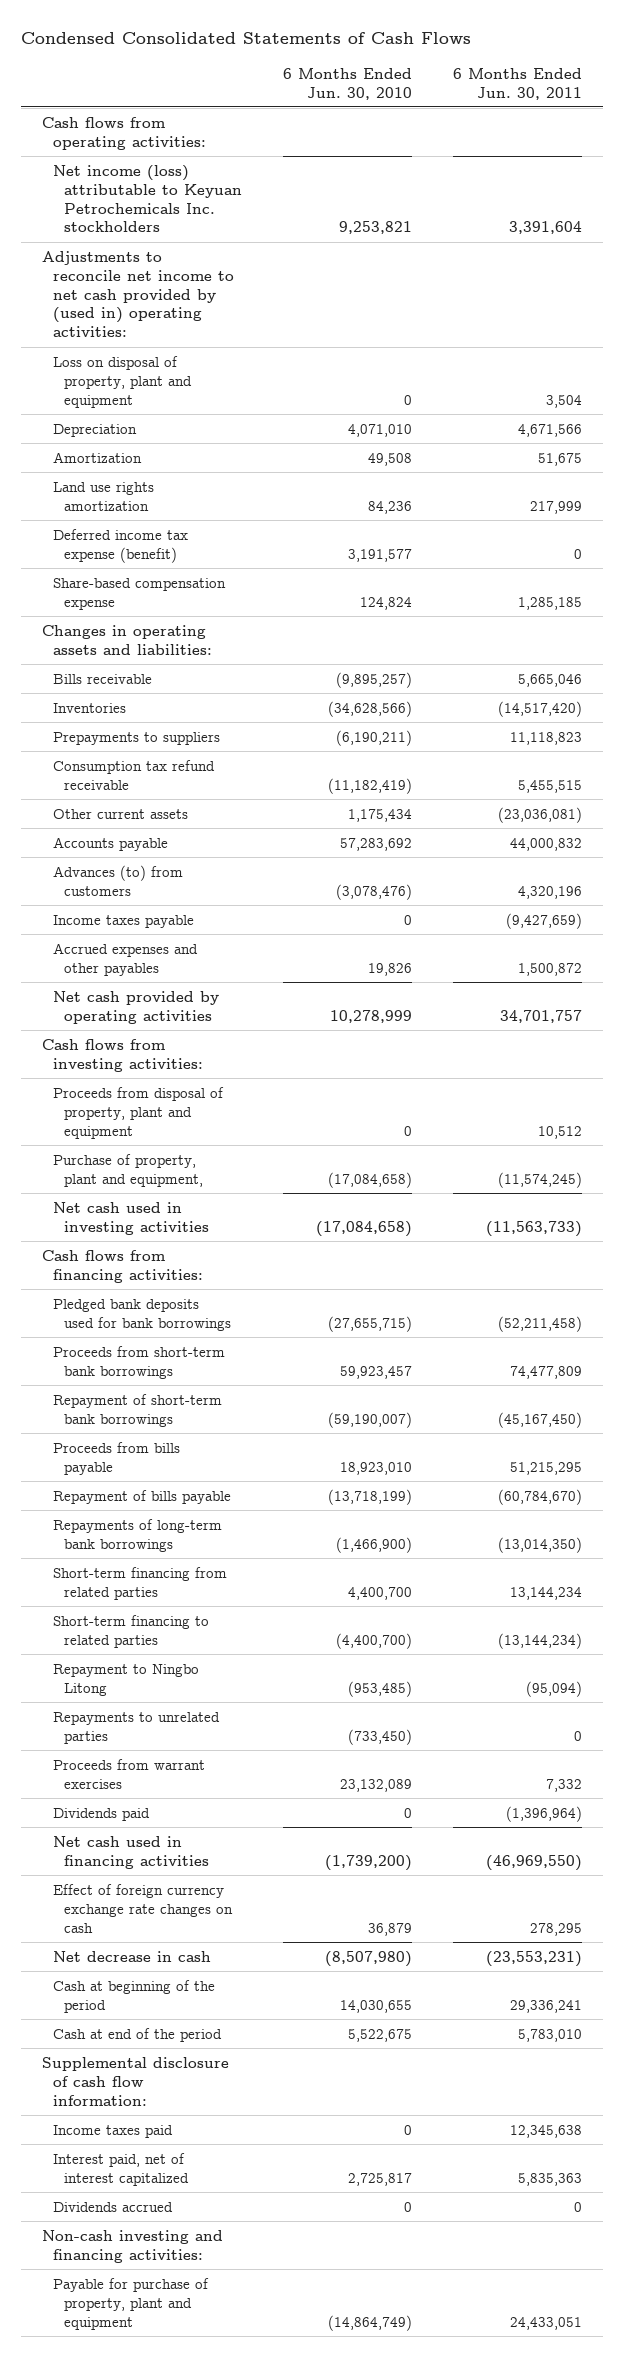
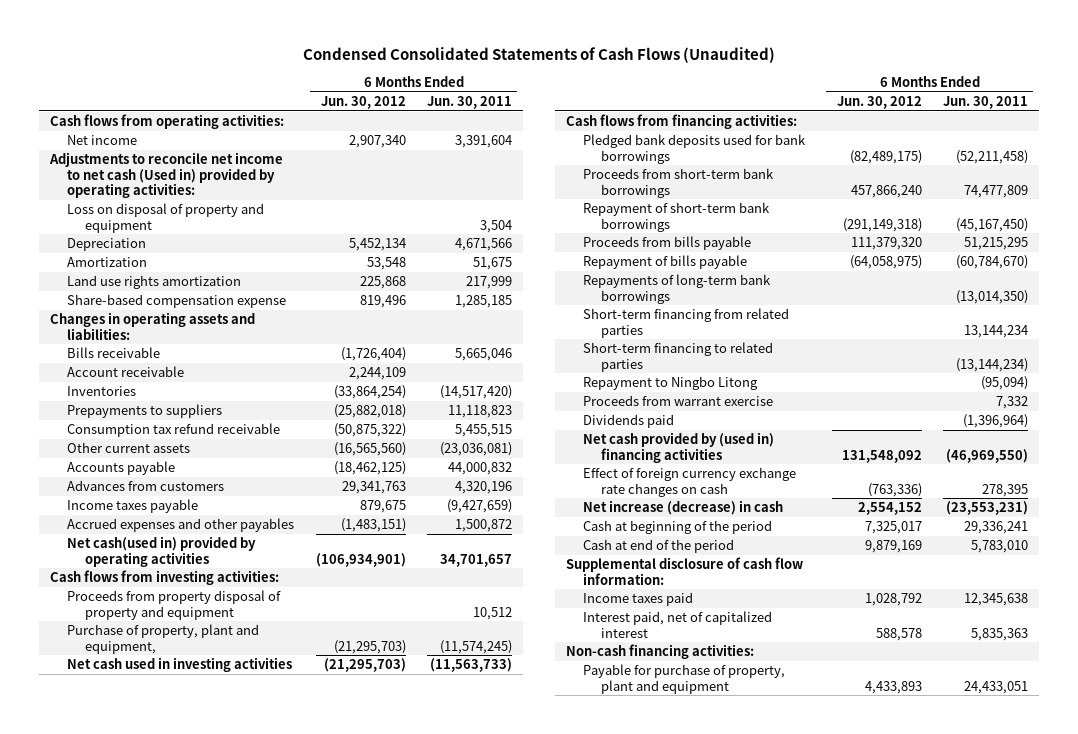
- Condensed Consolidated Statements of Cash Flows
+ Condensed Consolidated Statements of Cash Flows (Unaudited)
- | 6 Months Ended Jun. 30, 2010 | 6 Months Ended Jun. 30, 2011
+ | 6 Months Ended Jun. 30, 2012 | 6 Months Ended Jun. 30, 2011
- Net income (loss) attributable to Keyuan Petrochemicals Inc. stockholders | 9,253,821 | 3,391,604
- Adjustments to reconcile net income to net cash provided by (used in) operating activities:
- Loss on disposal of property, plant and equipment | 0 | 3,504
+ Net income | 2,907,340 | 3,391,604
+ Adjustments to reconcile net income to net cash (Used in) provided by operating activities:
+ Loss on disposal of property and equipment | | 3,504
- Deferred income tax expense (benefit) | 3,191,577 | 0
+ Account receivable | 2,244,109 |
- Advances (to) from customers | (3,078,476) | 4,320,196
+ Advances from customers | 29,341,763 | 4,320,196
- Net cash provided by operating activities | 10,278,999 | 34,701,757
+ Net cash(used in) provided by operating activities | (106,934,901) | 34,701,657
- Proceeds from disposal of property, plant and equipment | 0 | 10,512
+ Proceeds from property disposal of property and equipment | | 10,512
- Repayments to unrelated parties | (733,450) | 0
- Proceeds from warrant exercises | 23,132,089 | 7,332
+ Proceeds from warrant exercise | | 7,332
- Net cash used in financing activities | (1,739,200) | (46,969,550)
- Effect of foreign currency exchange rate changes on cash | 36,879 | 278,295
- Net decrease in cash | (8,507,980) | (23,553,231)
+ Net cash provided by (used in) financing activities | 131,548,092 | (46,969,550)
+ Effect of foreign currency exchange rate changes on cash | (763,336) | 278,395
+ Net increase (decrease) in cash | 2,554,152 | (23,553,231)
- Interest paid, net of interest capitalized | 2,725,817 | 5,835,363
- Dividends accrued | 0 | 0
- Non-cash investing and financing activities:
+ Interest paid, net of capitalized interest | 588,578 | 5,835,363
+ Non-cash financing activities:

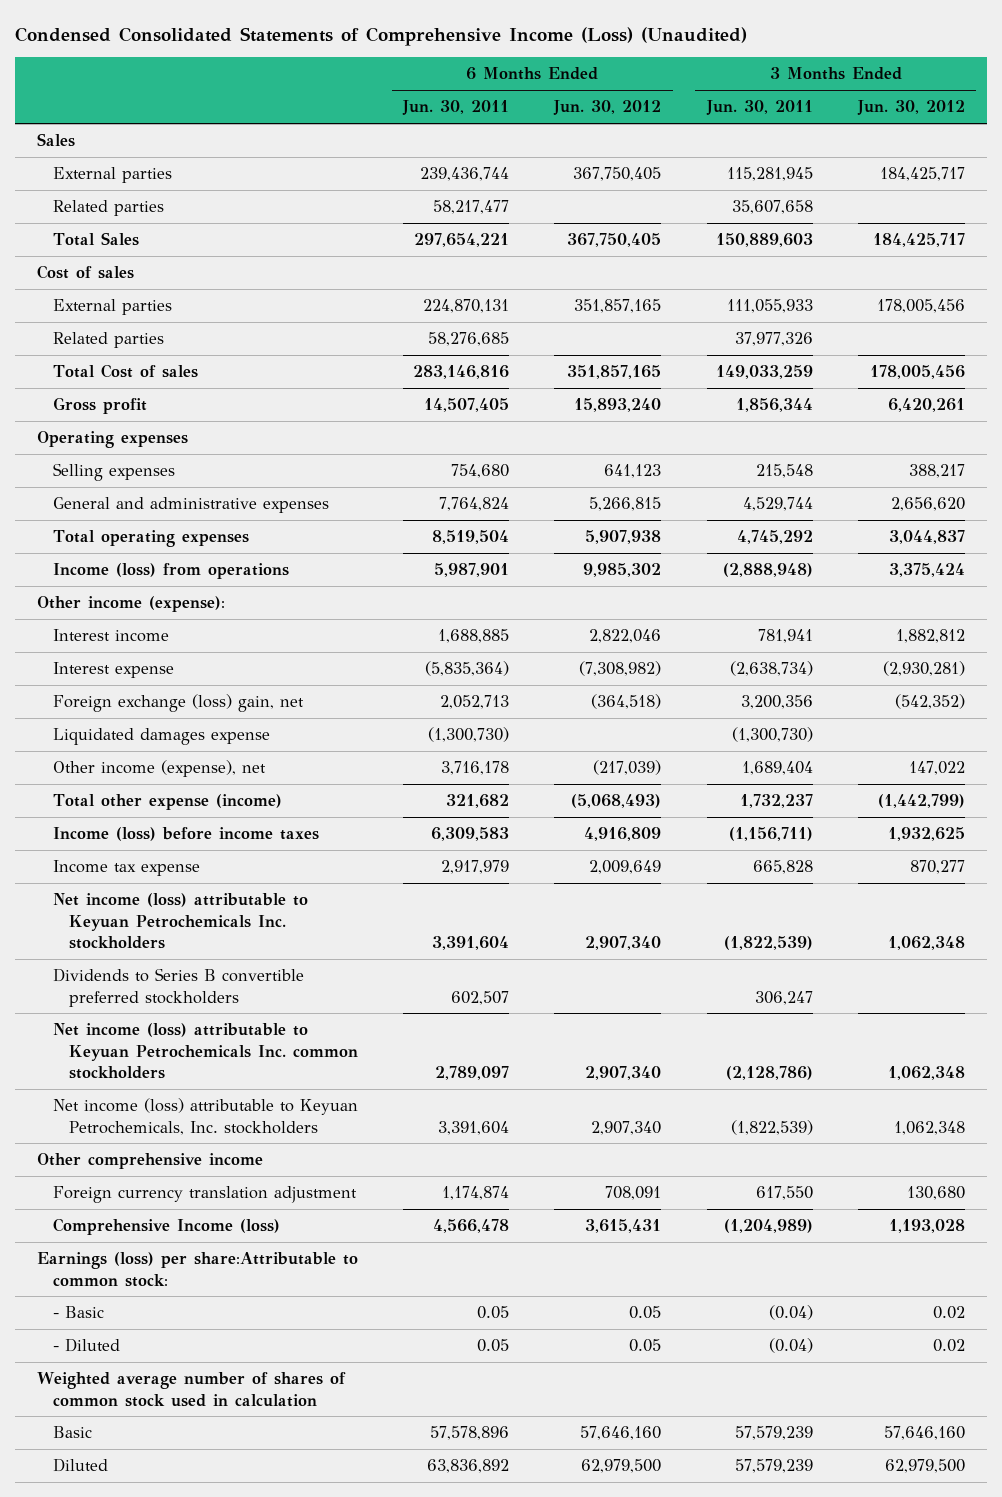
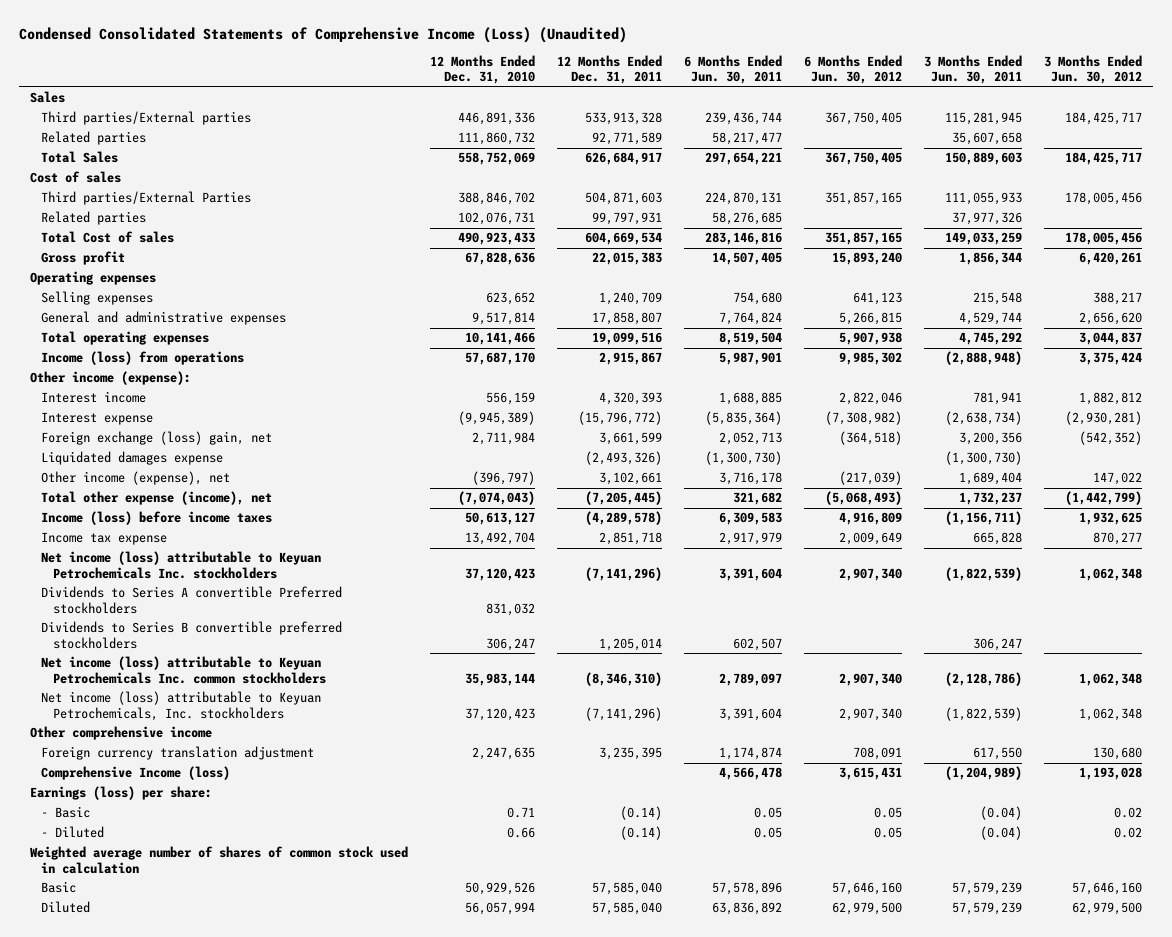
- | 6 Months Ended Jun. 30, 2011 | 6 Months Ended Jun. 30, 2012 | 3 Months Ended Jun. 30, 2011 | 3 Months Ended Jun. 30, 2012
+ | 12 Months Ended Dec. 31, 2010 | 12 Months Ended Dec. 31, 2011 | 6 Months Ended Jun. 30, 2011 | 6 Months Ended Jun. 30, 2012 | 3 Months Ended Jun. 30, 2011 | 3 Months Ended Jun. 30, 2012
- External parties | 239,436,744 | 367,750,405 | 115,281,945 | 184,425,717
+ Third parties/External parties | 446,891,336 | 533,913,328 | 239,436,744 | 367,750,405 | 115,281,945 | 184,425,717
- External parties | 224,870,131 | 351,857,165 | 111,055,933 | 178,005,456
+ Third parties/External Parties | 388,846,702 | 504,871,603 | 224,870,131 | 351,857,165 | 111,055,933 | 178,005,456
- Total other expense (income) | 321,682 | (5,068,493) | 1,732,237 | (1,442,799)
+ Total other expense (income), net | (7,074,043) | (7,205,445) | 321,682 | (5,068,493) | 1,732,237 | (1,442,799)
+ Dividends to Series A convertible Preferred stockholders | 831,032 | | | | |
- Earnings (loss) per share:Attributable to common stock:
+ Earnings (loss) per share:

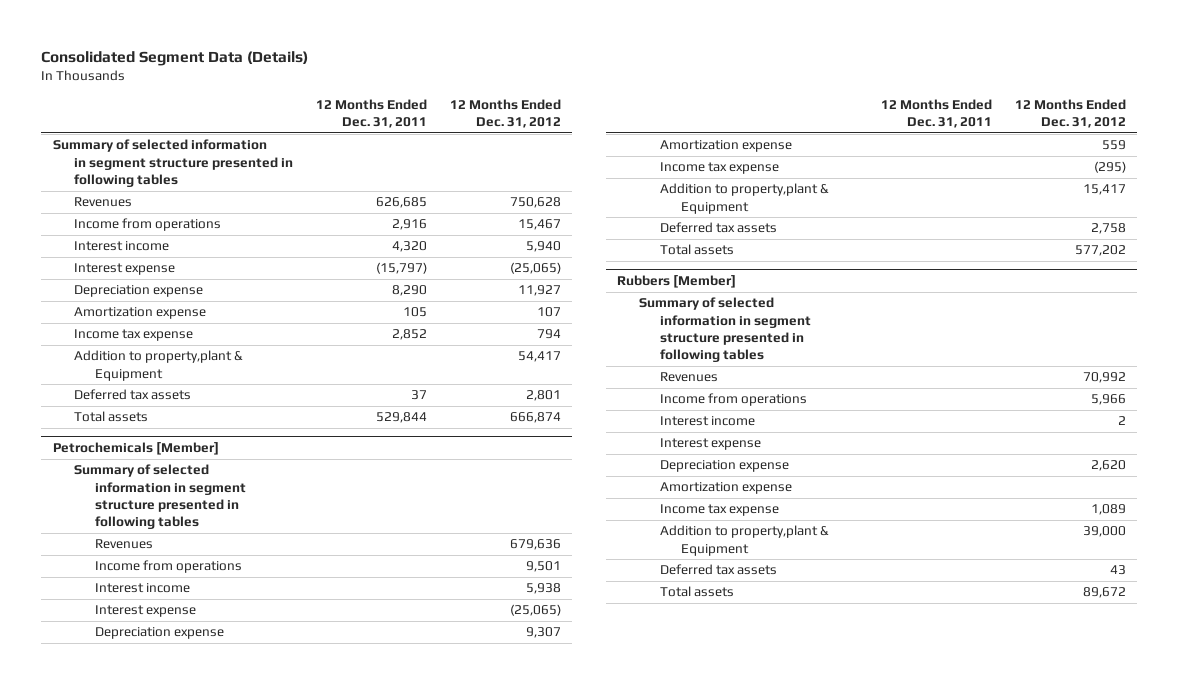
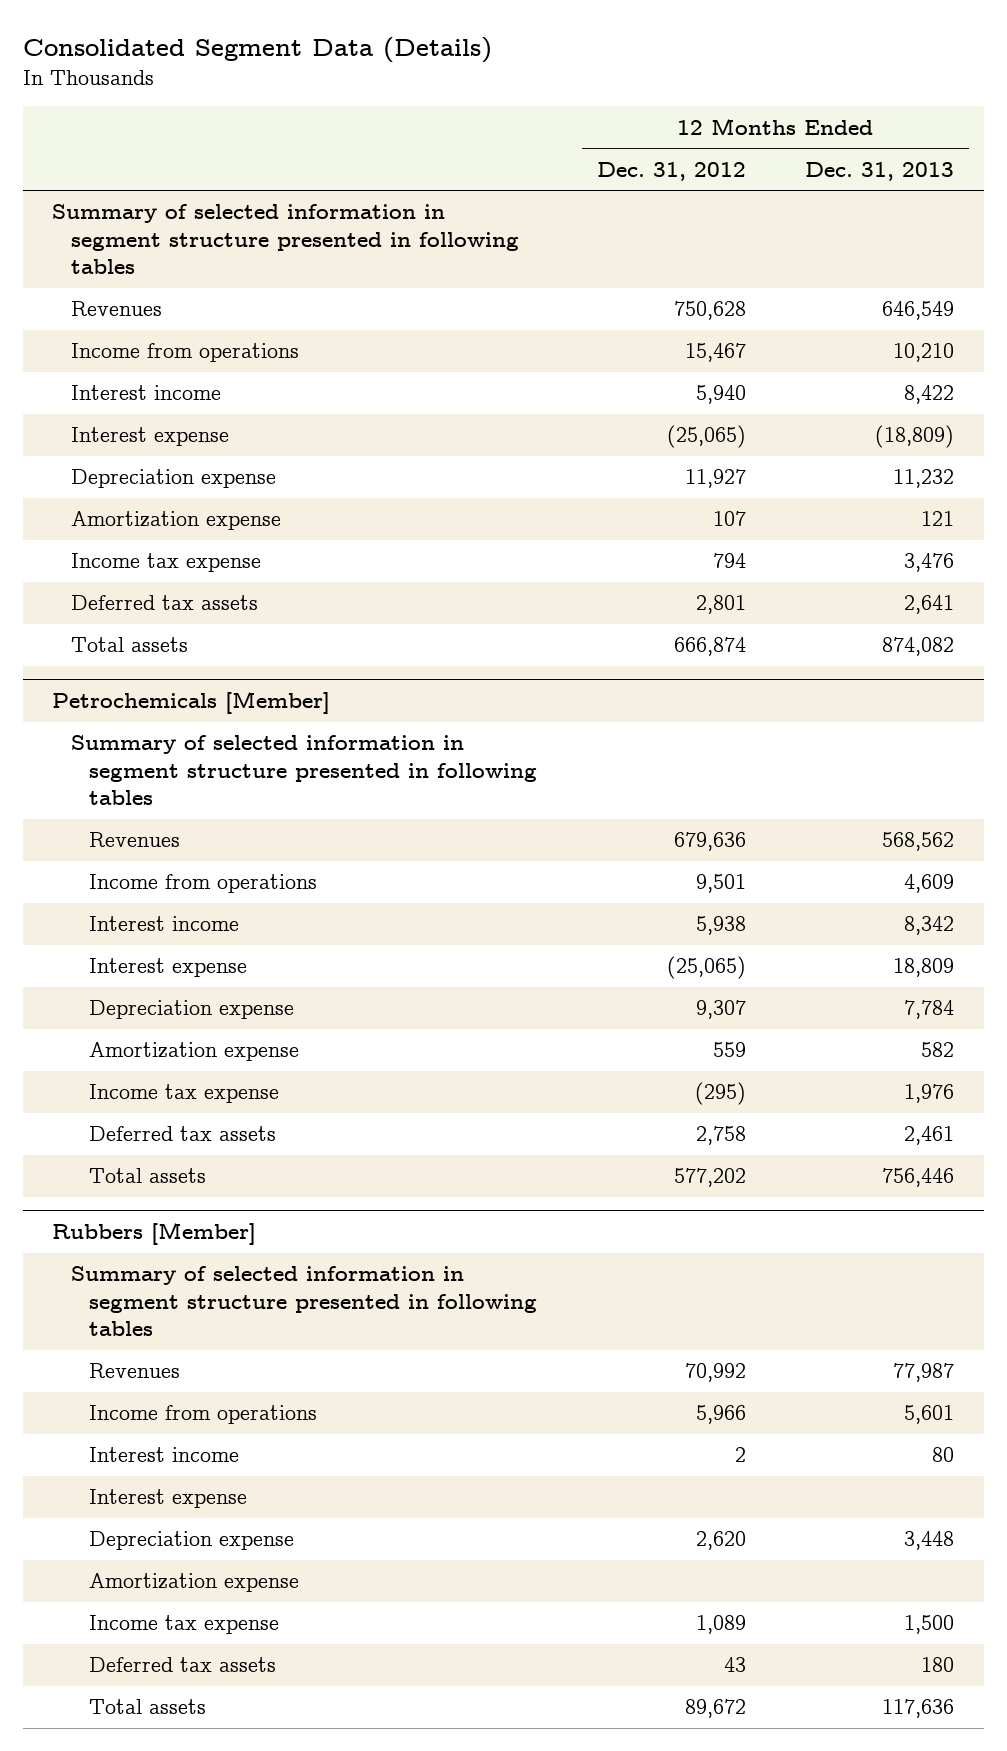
- | 12 Months Ended Dec. 31, 2011 | 12 Months Ended Dec. 31, 2012
+ | 12 Months Ended Dec. 31, 2012 | 12 Months Ended Dec. 31, 2013
- Addition to property,plant & Equipment | | 54,417
@ Petrochemicals [Member]
- Addition to property,plant & Equipment | | 15,417
@ Rubbers [Member]
- Addition to property,plant & Equipment | | 39,000

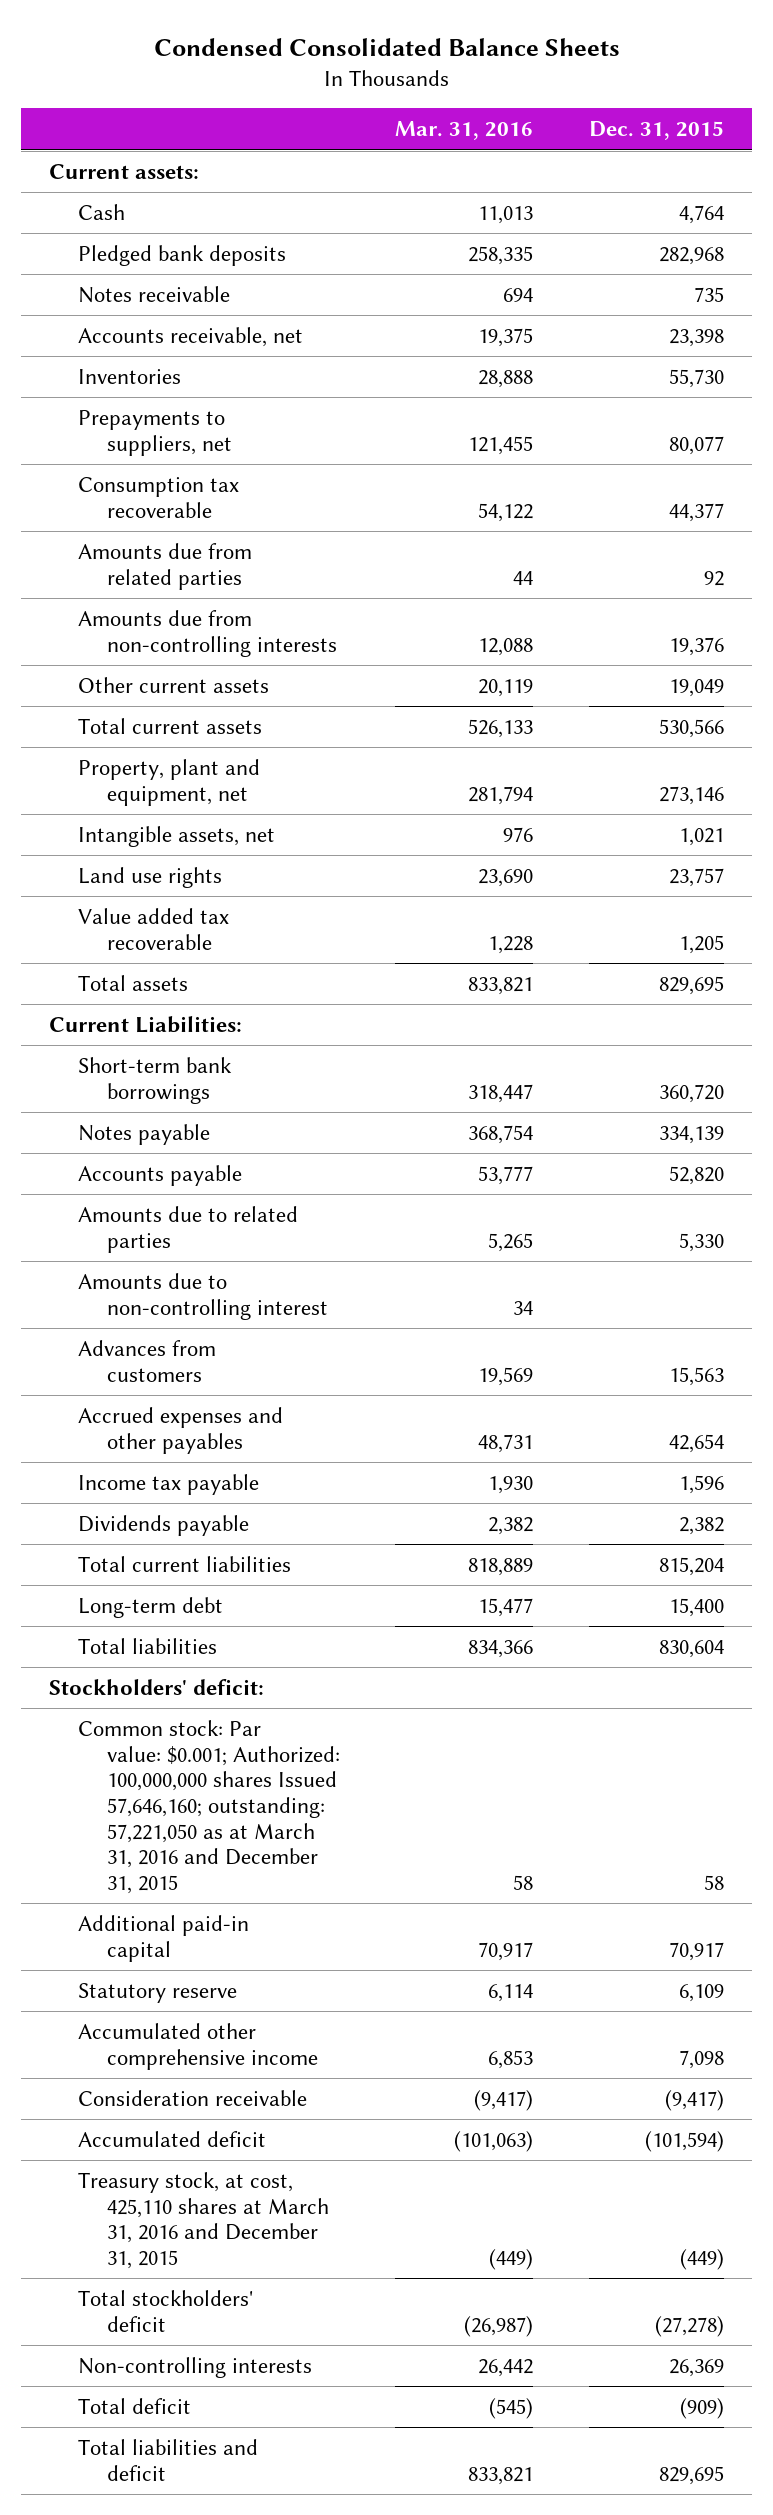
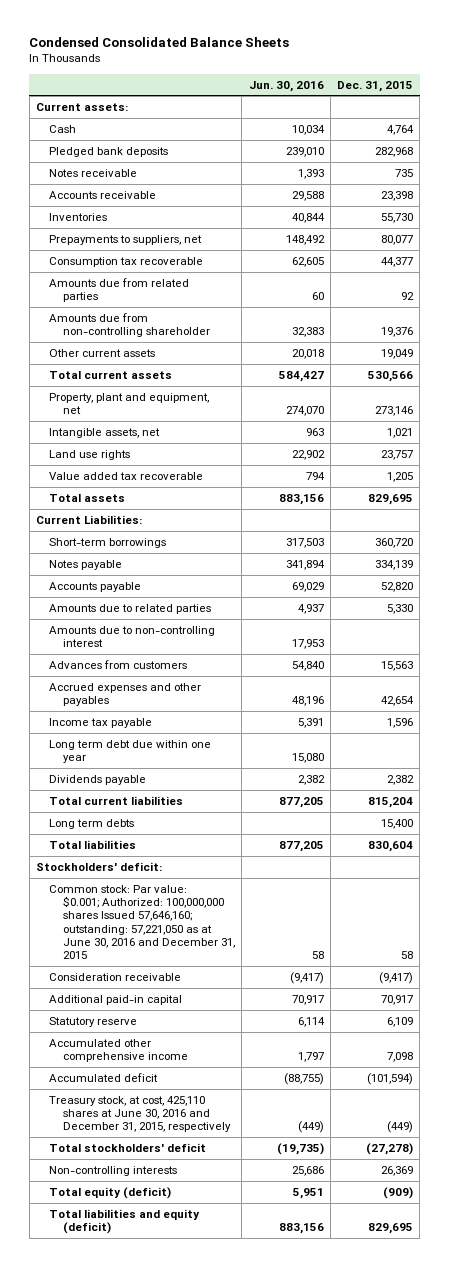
- | Mar. 31, 2016 | Dec. 31, 2015
+ | Jun. 30, 2016 | Dec. 31, 2015
- Accounts receivable, net | 19,375 | 23,398
+ Accounts receivable | 29,588 | 23,398
- Amounts due from non-controlling interests | 12,088 | 19,376
+ Amounts due from non-controlling shareholder | 32,383 | 19,376
- Short-term bank borrowings | 318,447 | 360,720
+ Short-term borrowings | 317,503 | 360,720
+ Long term debt due within one year | 15,080 |
- Long-term debt | 15,477 | 15,400
+ Long term debts | | 15,400
- Common stock: Par value: $0.001; Authorized: 100,000,000 shares Issued 57,646,160; outstanding: 57,221,050 as at March 31, 2016 and December 31, 2015 | 58 | 58
+ Common stock: Par value: $0.001; Authorized: 100,000,000 shares Issued 57,646,160; outstanding: 57,221,050 as at June 30, 2016 and December 31, 2015 | 58 | 58
moved up: Consideration receivable | (9,417) | (9,417)
- Treasury stock, at cost, 425,110 shares at March 31, 2016 and December 31, 2015 | (449) | (449)
+ Treasury stock, at cost, 425,110 shares at June 30, 2016 and December 31, 2015, respectively | (449) | (449)
- Total deficit | (545) | (909)
- Total liabilities and deficit | 833,821 | 829,695
+ Total equity (deficit) | 5,951 | (909)
+ Total liabilities and equity (deficit) | 883,156 | 829,695

